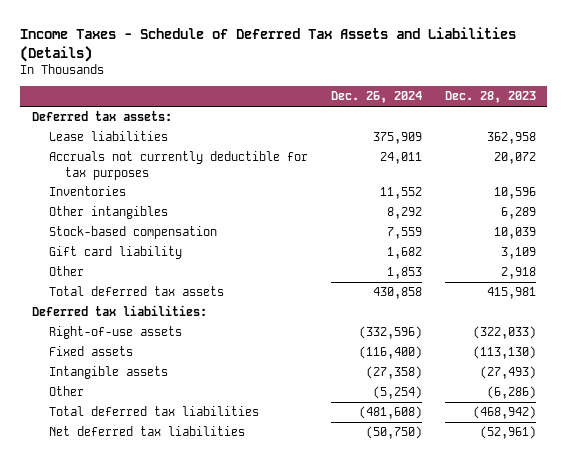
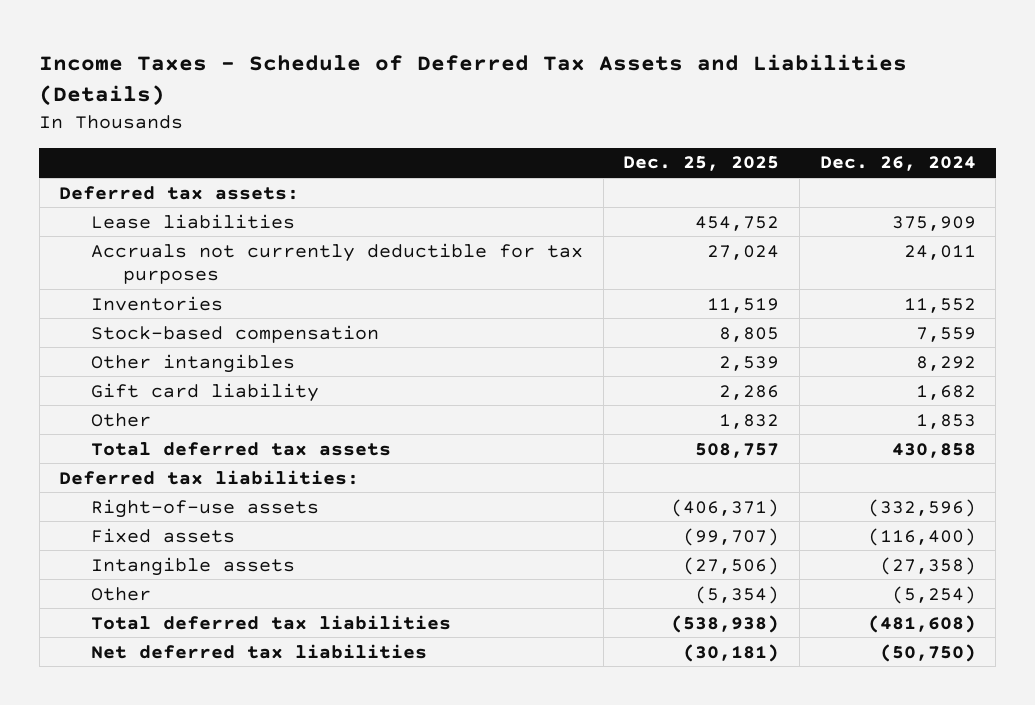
- | Dec. 26, 2024 | Dec. 28, 2023
+ | Dec. 25, 2025 | Dec. 26, 2024
moved down: Other intangibles | 2,539 | 8,292

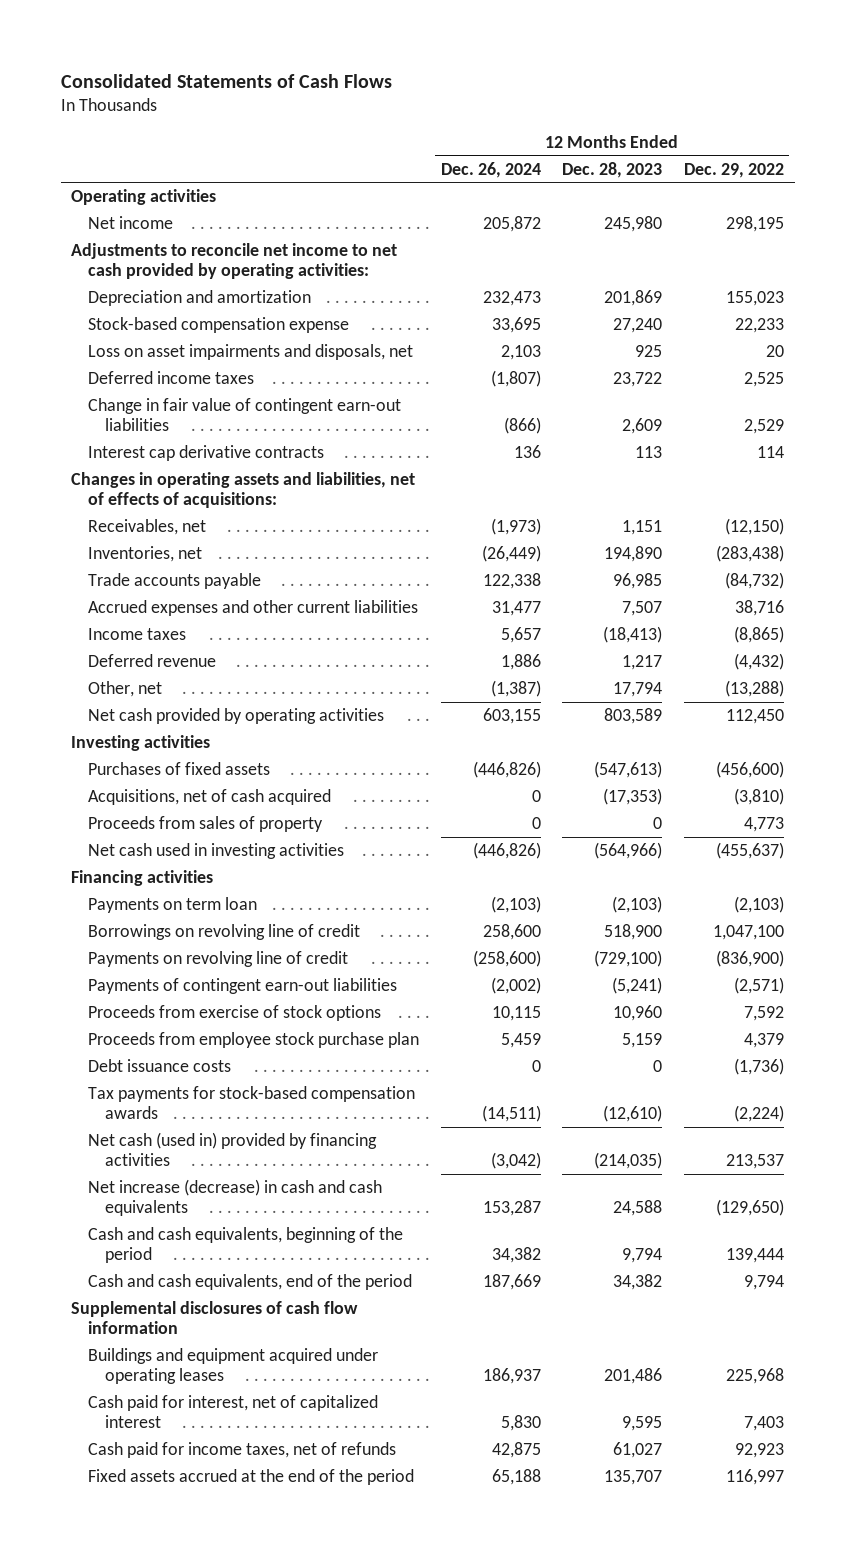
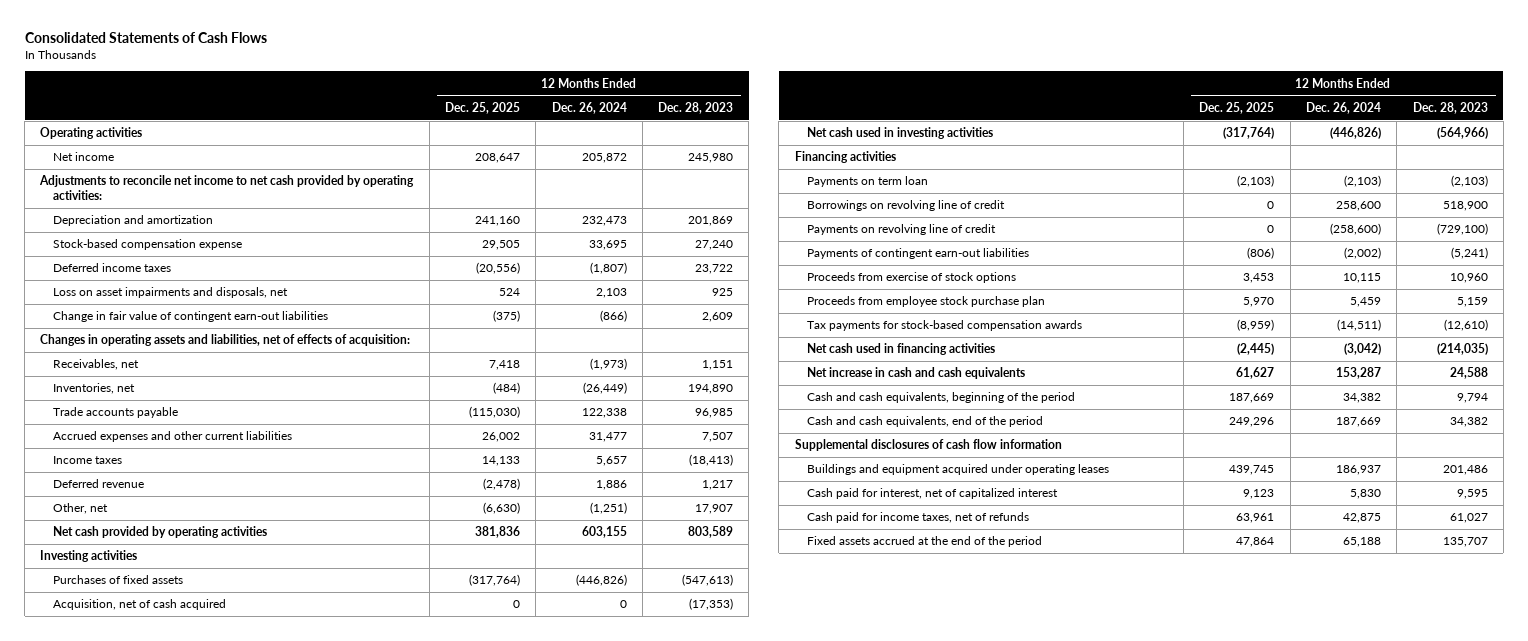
- | 12 Months Ended Dec. 26, 2024 | 12 Months Ended Dec. 28, 2023 | 12 Months Ended Dec. 29, 2022
+ | 12 Months Ended Dec. 25, 2025 | 12 Months Ended Dec. 26, 2024 | 12 Months Ended Dec. 28, 2023
moved down: Loss on asset impairments and disposals, net | 524 | 2,103 | 925
- Interest cap derivative contracts | 136 | 113 | 114
- Changes in operating assets and liabilities, net of effects of acquisitions:
+ Changes in operating assets and liabilities, net of effects of acquisition:
- Other, net | (1,387) | 17,794 | (13,288)
+ Other, net | (6,630) | (1,251) | 17,907
- Acquisitions, net of cash acquired | 0 | (17,353) | (3,810)
- Proceeds from sales of property | 0 | 0 | 4,773
+ Acquisition, net of cash acquired | 0 | 0 | (17,353)
- Debt issuance costs | 0 | 0 | (1,736)
- Net cash (used in) provided by financing activities | (3,042) | (214,035) | 213,537
- Net increase (decrease) in cash and cash equivalents | 153,287 | 24,588 | (129,650)
+ Net cash used in financing activities | (2,445) | (3,042) | (214,035)
+ Net increase in cash and cash equivalents | 61,627 | 153,287 | 24,588

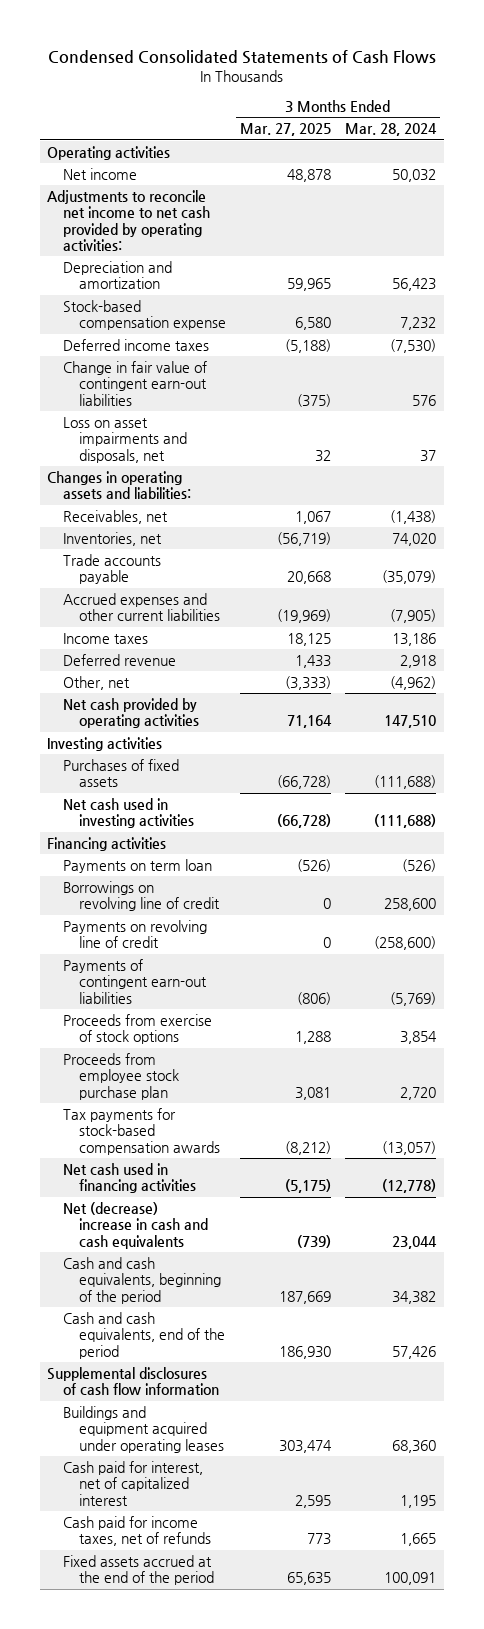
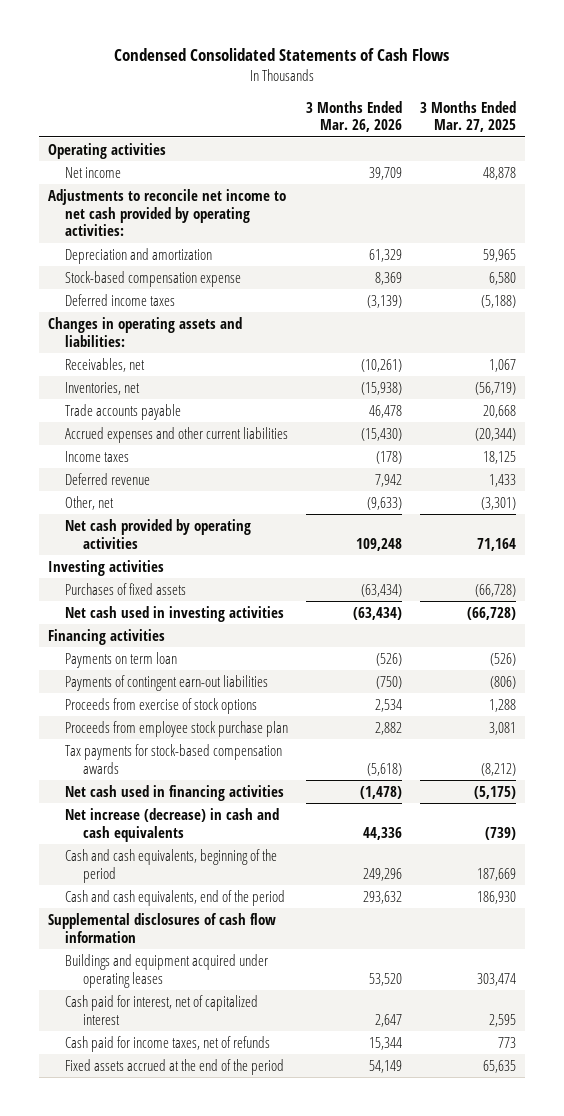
- | 3 Months Ended Mar. 27, 2025 | 3 Months Ended Mar. 28, 2024
+ | 3 Months Ended Mar. 26, 2026 | 3 Months Ended Mar. 27, 2025
- Change in fair value of contingent earn-out liabilities | (375) | 576
- Loss on asset impairments and disposals, net | 32 | 37
- Accrued expenses and other current liabilities | (19,969) | (7,905)
+ Accrued expenses and other current liabilities | (15,430) | (20,344)
- Other, net | (3,333) | (4,962)
+ Other, net | (9,633) | (3,301)
- Borrowings on revolving line of credit | 0 | 258,600
- Payments on revolving line of credit | 0 | (258,600)
- Net (decrease) increase in cash and cash equivalents | (739) | 23,044
+ Net increase (decrease) in cash and cash equivalents | 44,336 | (739)

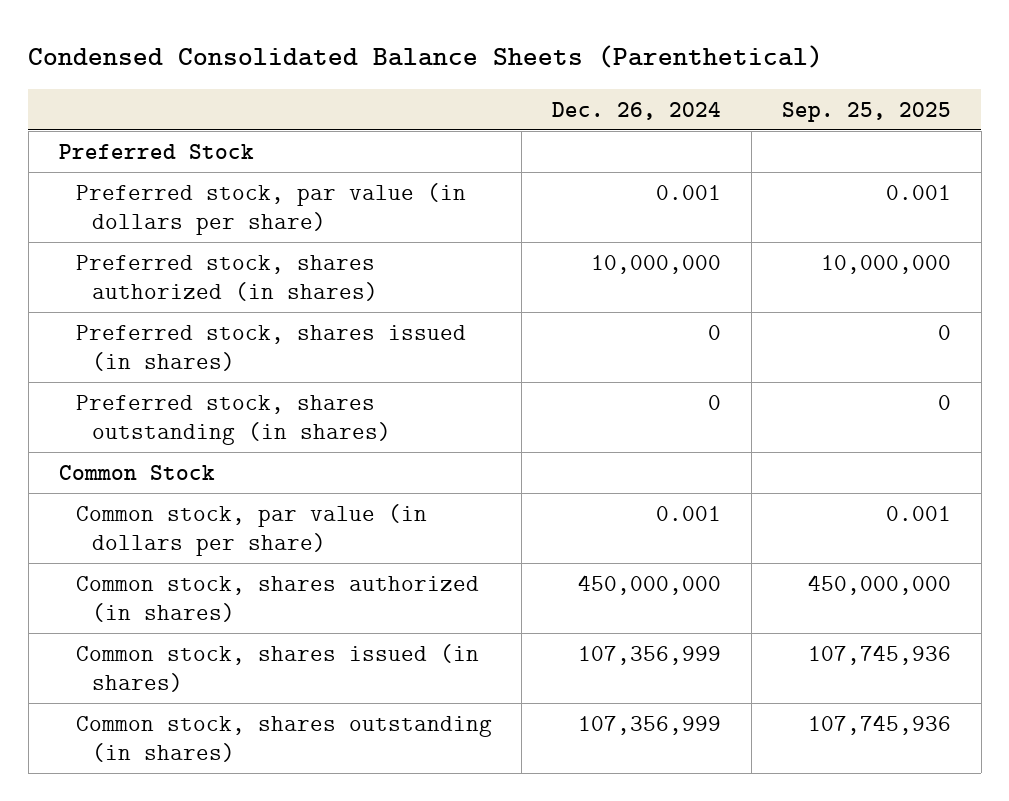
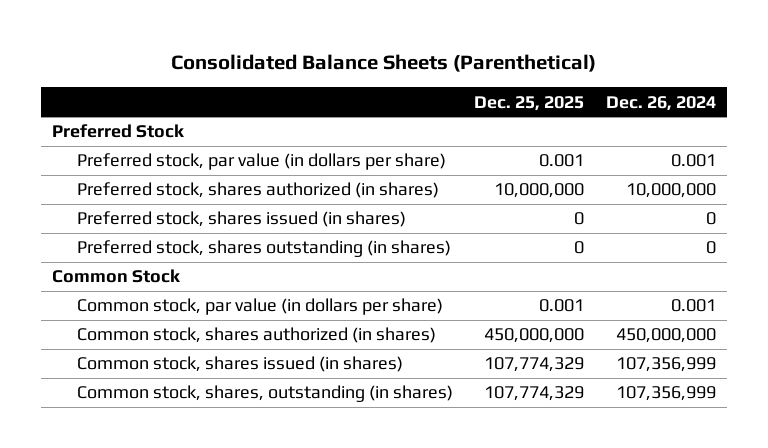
- Condensed Consolidated Balance Sheets (Parenthetical)
+ Consolidated Balance Sheets (Parenthetical)
- | Dec. 26, 2024 | Sep. 25, 2025
+ | Dec. 25, 2025 | Dec. 26, 2024
- Common stock, shares outstanding (in shares) | 107,356,999 | 107,745,936
+ Common stock, shares, outstanding (in shares) | 107,774,329 | 107,356,999

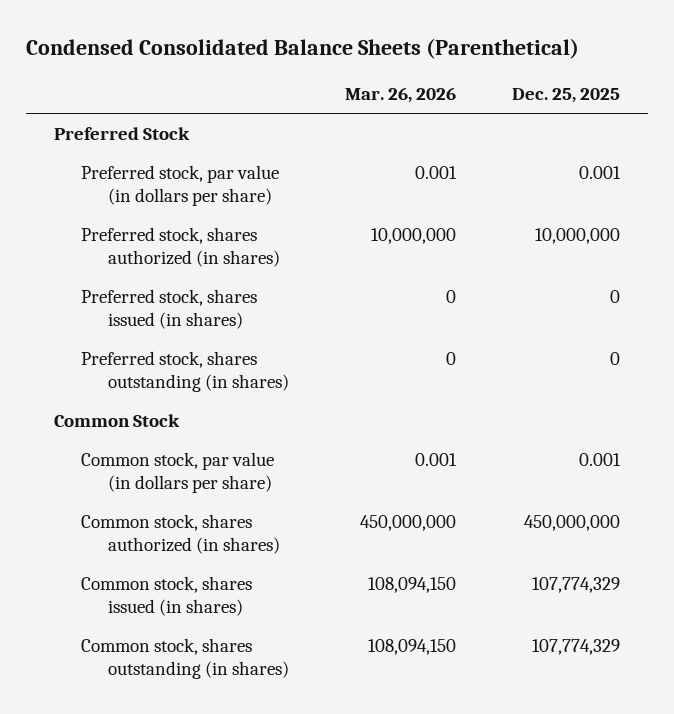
- Consolidated Balance Sheets (Parenthetical)
+ Condensed Consolidated Balance Sheets (Parenthetical)
- | Dec. 25, 2025 | Dec. 26, 2024
+ | Mar. 26, 2026 | Dec. 25, 2025
- Common stock, shares, outstanding (in shares) | 107,774,329 | 107,356,999
+ Common stock, shares outstanding (in shares) | 108,094,150 | 107,774,329

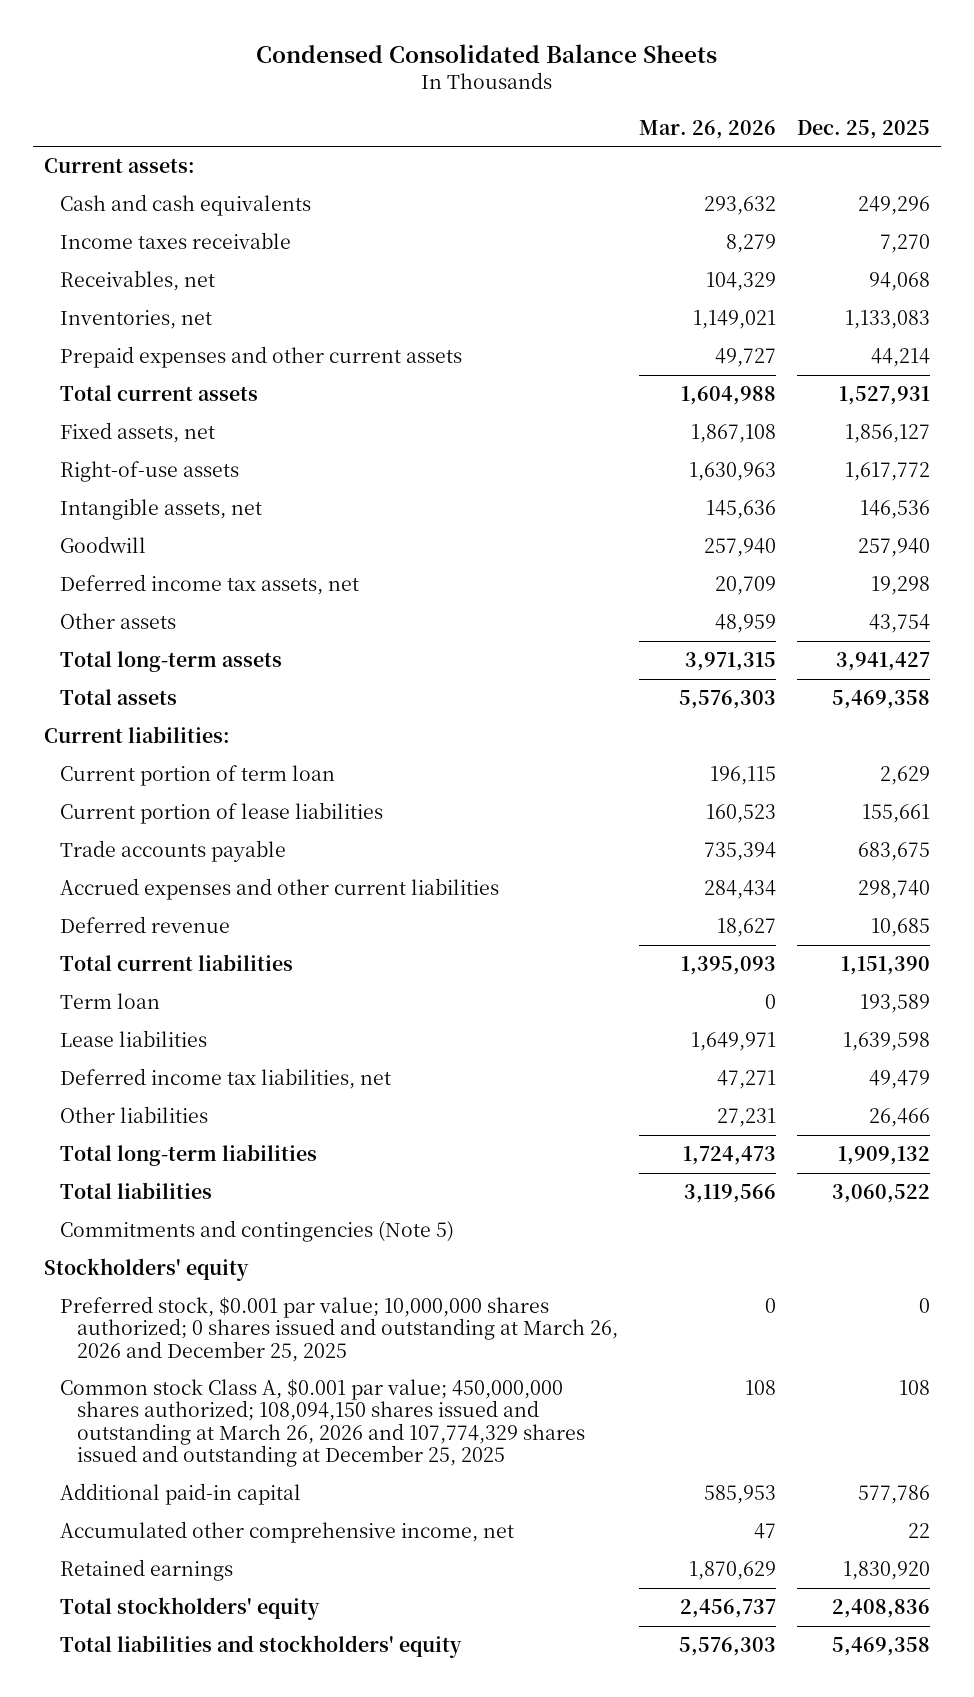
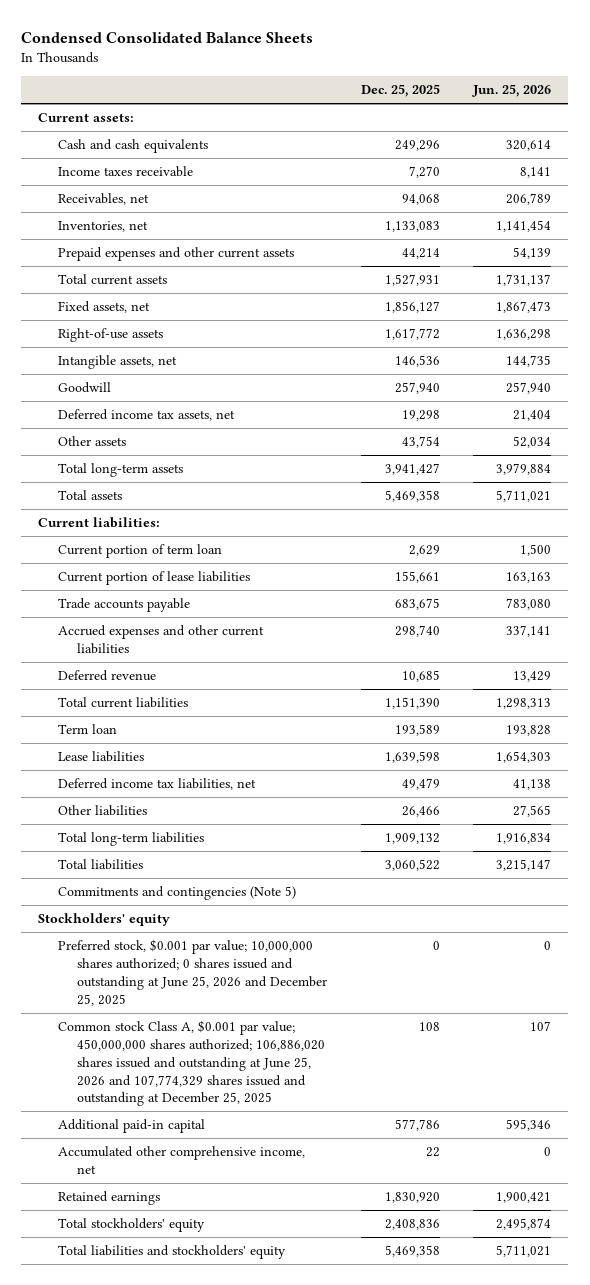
- | Mar. 26, 2026 | Dec. 25, 2025
+ | Dec. 25, 2025 | Jun. 25, 2026
- Preferred stock, $0.001 par value; 10,000,000 shares authorized; 0 shares issued and outstanding at March 26, 2026 and December 25, 2025 | 0 | 0
- Common stock Class A, $0.001 par value; 450,000,000 shares authorized; 108,094,150 shares issued and outstanding at March 26, 2026 and 107,774,329 shares issued and outstanding at December 25, 2025 | 108 | 108
+ Preferred stock, $0.001 par value; 10,000,000 shares authorized; 0 shares issued and outstanding at June 25, 2026 and December 25, 2025 | 0 | 0
+ Common stock Class A, $0.001 par value; 450,000,000 shares authorized; 106,886,020 shares issued and outstanding at June 25, 2026 and 107,774,329 shares issued and outstanding at December 25, 2025 | 108 | 107

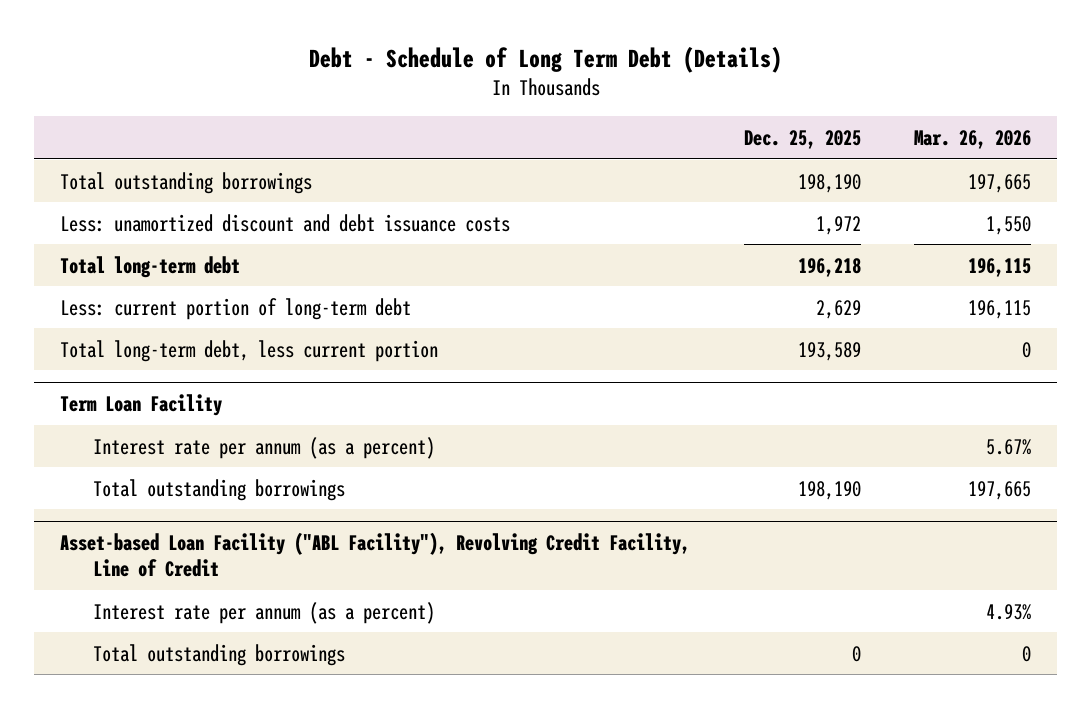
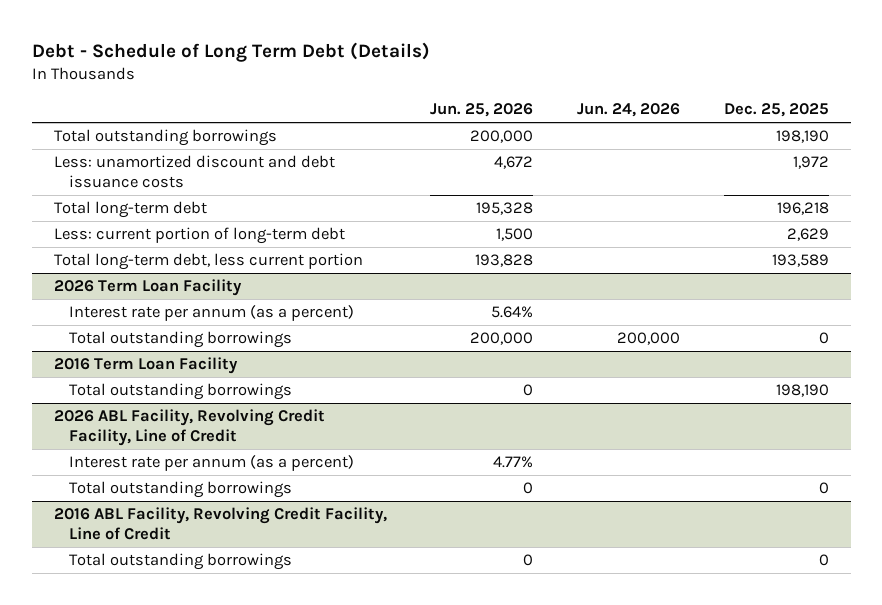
- | Dec. 25, 2025 | Mar. 26, 2026
+ | Jun. 25, 2026 | Jun. 24, 2026 | Dec. 25, 2025
- Term Loan Facility
+ 2026 Term Loan Facility
+ Total outstanding borrowings | 200,000 | 200,000 | 0
+ 2016 Term Loan Facility
- Asset-based Loan Facility ("ABL Facility"), Revolving Credit Facility, Line of Credit
+ 2026 ABL Facility, Revolving Credit Facility, Line of Credit
+ 2016 ABL Facility, Revolving Credit Facility, Line of Credit
+ Total outstanding borrowings | 0 | | 0

